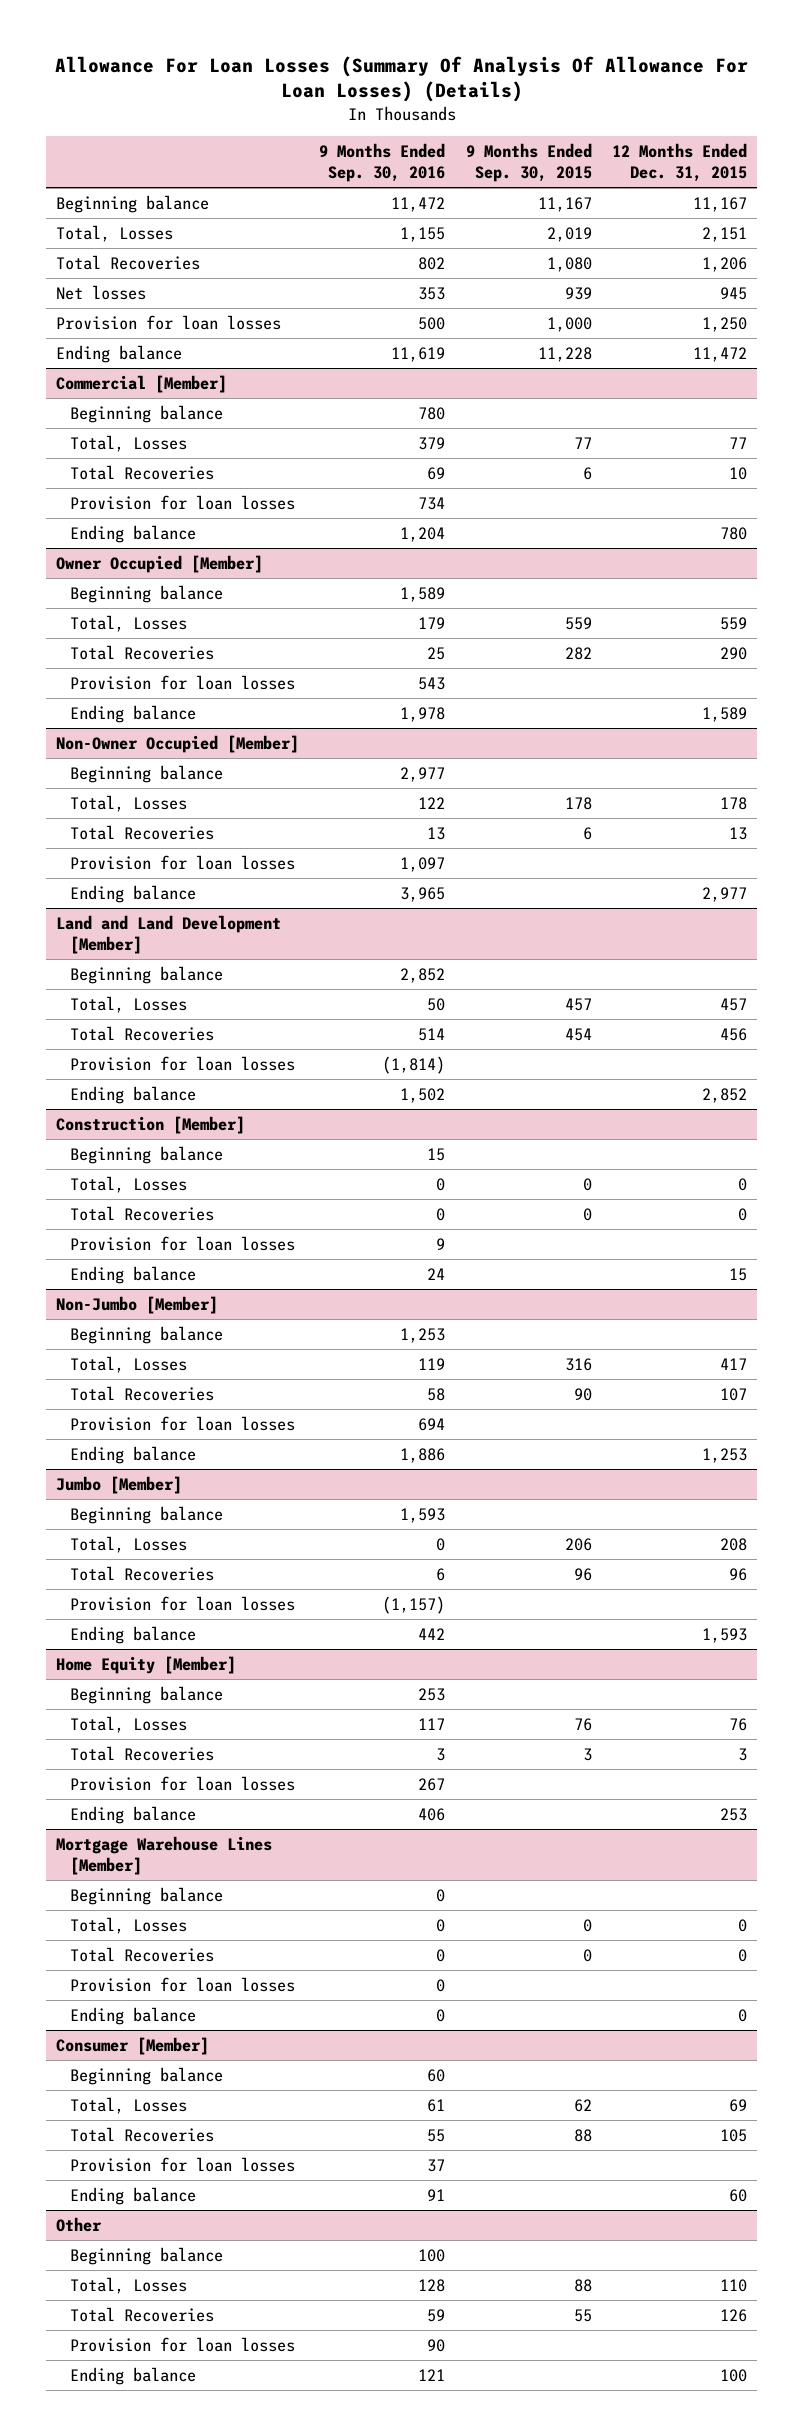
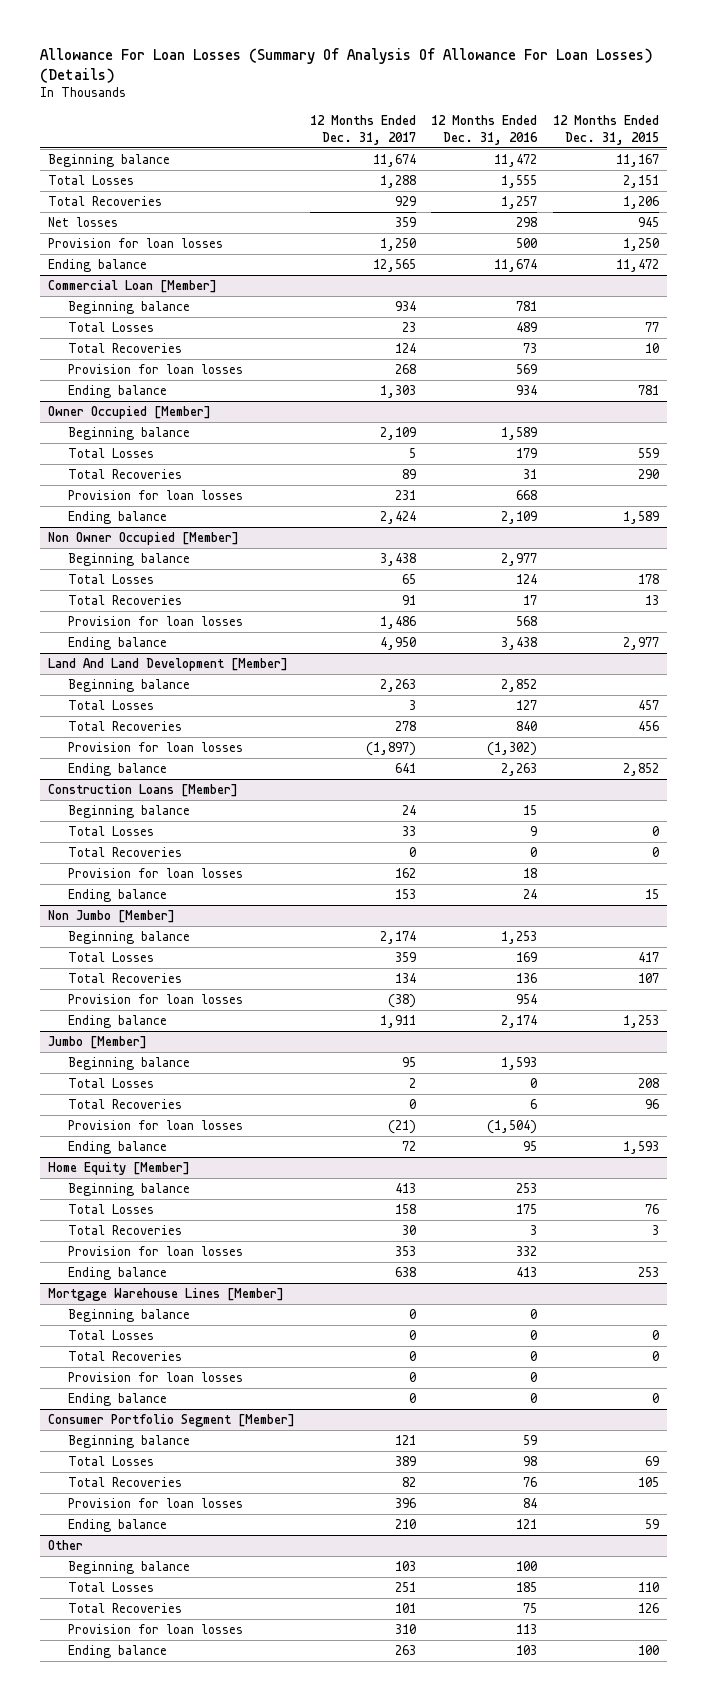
- | 9 Months Ended Sep. 30, 2016 | 9 Months Ended Sep. 30, 2015 | 12 Months Ended Dec. 31, 2015
+ | 12 Months Ended Dec. 31, 2017 | 12 Months Ended Dec. 31, 2016 | 12 Months Ended Dec. 31, 2015
- Total, Losses | 1,155 | 2,019 | 2,151
+ Total Losses | 1,288 | 1,555 | 2,151
- Commercial [Member]
+ Commercial Loan [Member]
- Total, Losses | 379 | 77 | 77
+ Total Losses | 23 | 489 | 77
- Ending balance | 1,204 | | 780
+ Ending balance | 1,303 | 934 | 781
@ Owner Occupied [Member]
- Total, Losses | 179 | 559 | 559
+ Total Losses | 5 | 179 | 559
- Non-Owner Occupied [Member]
+ Non Owner Occupied [Member]
- Total, Losses | 122 | 178 | 178
+ Total Losses | 65 | 124 | 178
- Land and Land Development [Member]
+ Land And Land Development [Member]
- Total, Losses | 50 | 457 | 457
+ Total Losses | 3 | 127 | 457
- Construction [Member]
+ Construction Loans [Member]
- Total, Losses | 0 | 0 | 0
+ Total Losses | 33 | 9 | 0
- Non-Jumbo [Member]
+ Non Jumbo [Member]
- Total, Losses | 119 | 316 | 417
+ Total Losses | 359 | 169 | 417
@ Jumbo [Member]
- Total, Losses | 0 | 206 | 208
+ Total Losses | 2 | 0 | 208
@ Home Equity [Member]
- Total, Losses | 117 | 76 | 76
+ Total Losses | 158 | 175 | 76
@ Mortgage Warehouse Lines [Member]
- Total, Losses | 0 | 0 | 0
+ Total Losses | 0 | 0 | 0
- Consumer [Member]
+ Consumer Portfolio Segment [Member]
- Total, Losses | 61 | 62 | 69
+ Total Losses | 389 | 98 | 69
- Ending balance | 91 | | 60
+ Ending balance | 210 | 121 | 59
@ Other
- Total, Losses | 128 | 88 | 110
+ Total Losses | 251 | 185 | 110

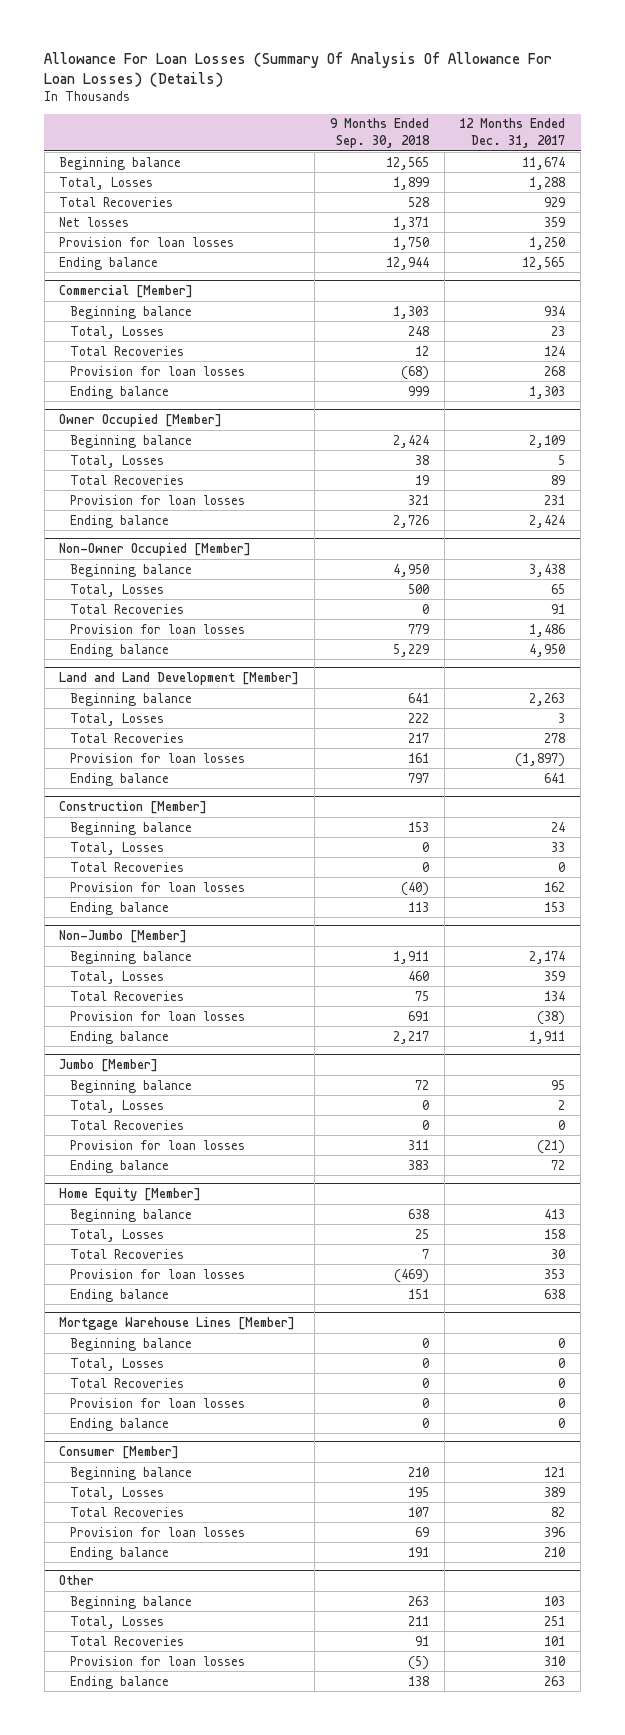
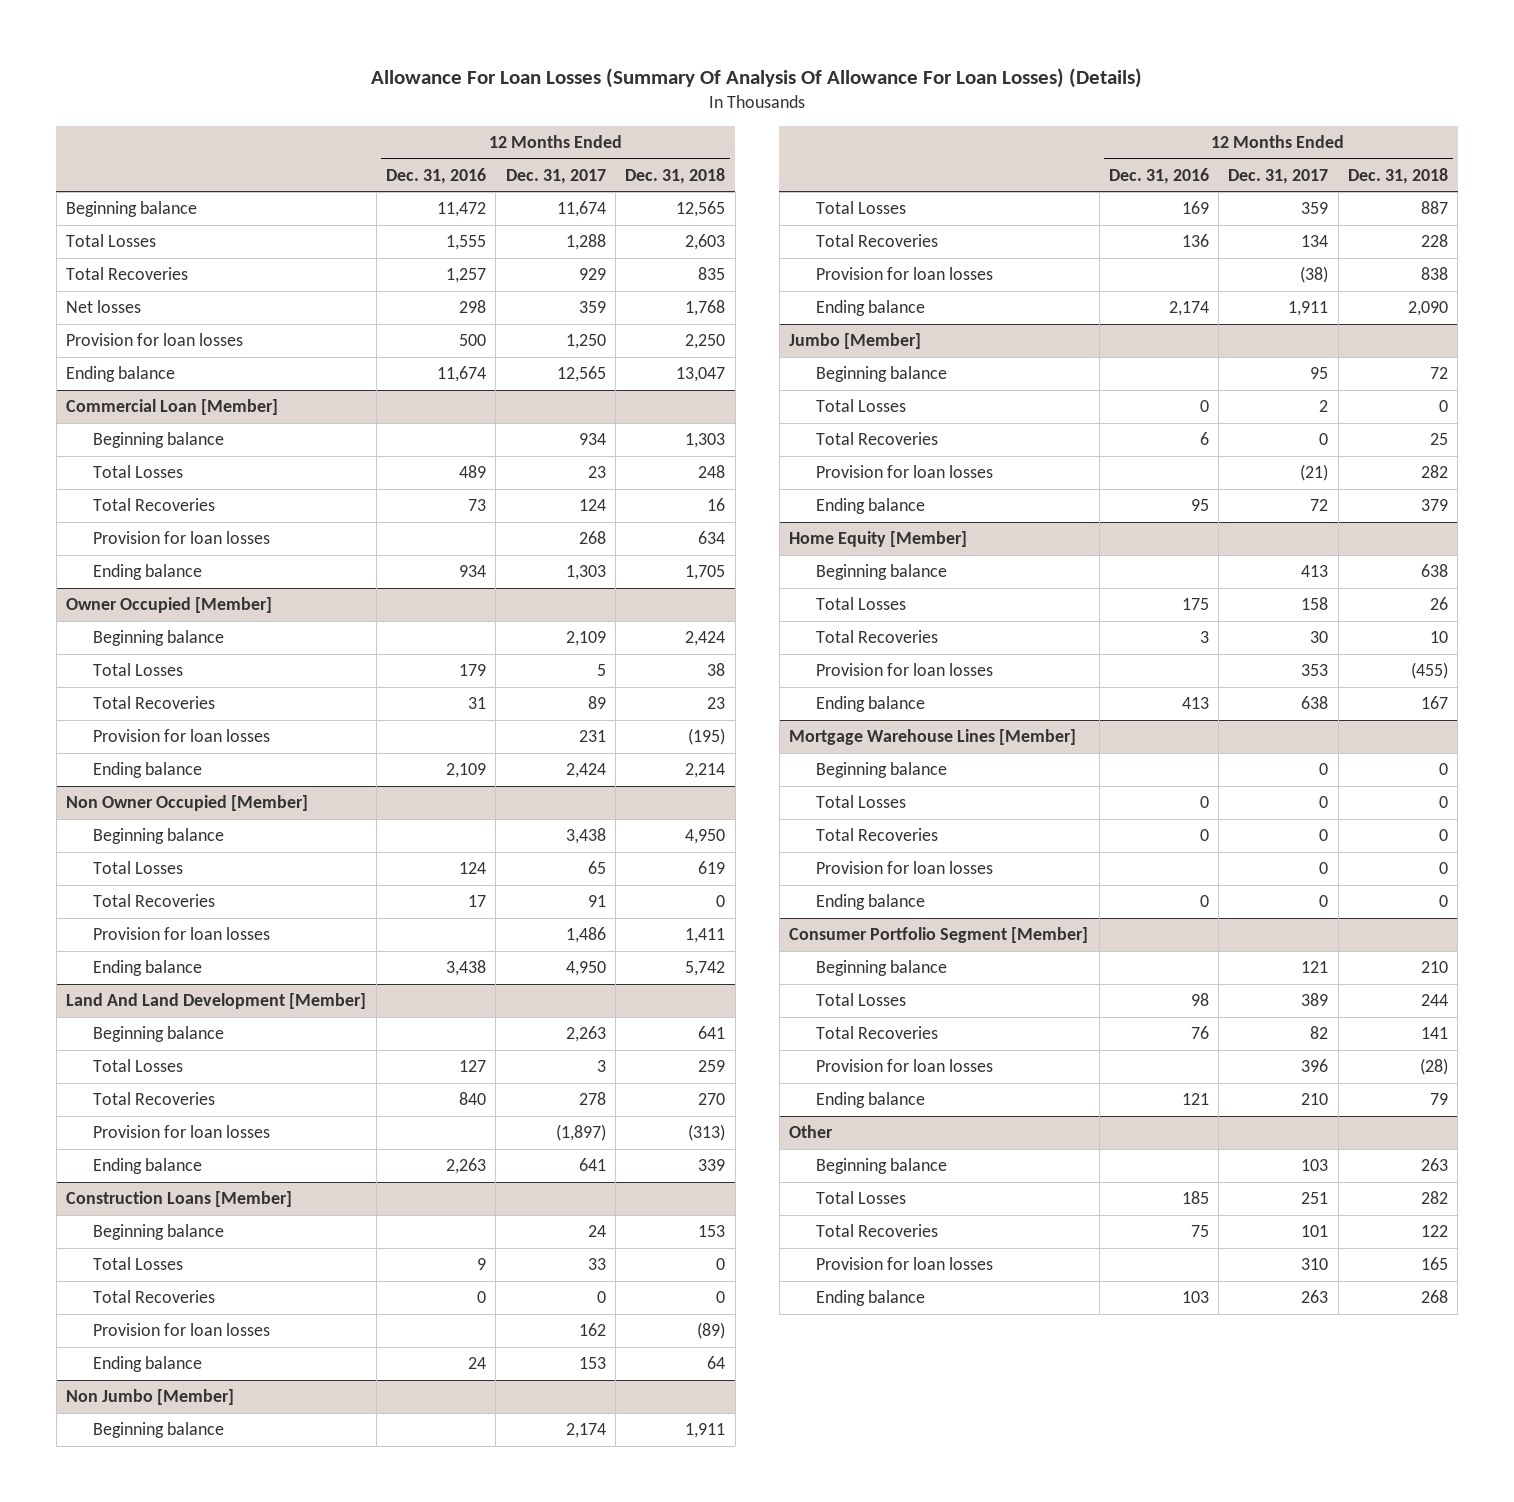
- | 9 Months Ended Sep. 30, 2018 | 12 Months Ended Dec. 31, 2017
+ | 12 Months Ended Dec. 31, 2016 | 12 Months Ended Dec. 31, 2017 | 12 Months Ended Dec. 31, 2018
- Total, Losses | 1,899 | 1,288
+ Total Losses | 1,555 | 1,288 | 2,603
- Commercial [Member]
+ Commercial Loan [Member]
- Total, Losses | 248 | 23
+ Total Losses | 489 | 23 | 248
@ Owner Occupied [Member]
- Total, Losses | 38 | 5
+ Total Losses | 179 | 5 | 38
- Non-Owner Occupied [Member]
+ Non Owner Occupied [Member]
- Total, Losses | 500 | 65
+ Total Losses | 124 | 65 | 619
- Land and Land Development [Member]
+ Land And Land Development [Member]
- Total, Losses | 222 | 3
+ Total Losses | 127 | 3 | 259
- Construction [Member]
+ Construction Loans [Member]
- Total, Losses | 0 | 33
+ Total Losses | 9 | 33 | 0
- Non-Jumbo [Member]
+ Non Jumbo [Member]
- Total, Losses | 460 | 359
+ Total Losses | 169 | 359 | 887
@ Jumbo [Member]
- Total, Losses | 0 | 2
+ Total Losses | 0 | 2 | 0
@ Home Equity [Member]
- Total, Losses | 25 | 158
+ Total Losses | 175 | 158 | 26
@ Mortgage Warehouse Lines [Member]
- Total, Losses | 0 | 0
+ Total Losses | 0 | 0 | 0
- Consumer [Member]
+ Consumer Portfolio Segment [Member]
- Total, Losses | 195 | 389
+ Total Losses | 98 | 389 | 244
@ Other
- Total, Losses | 211 | 251
+ Total Losses | 185 | 251 | 282

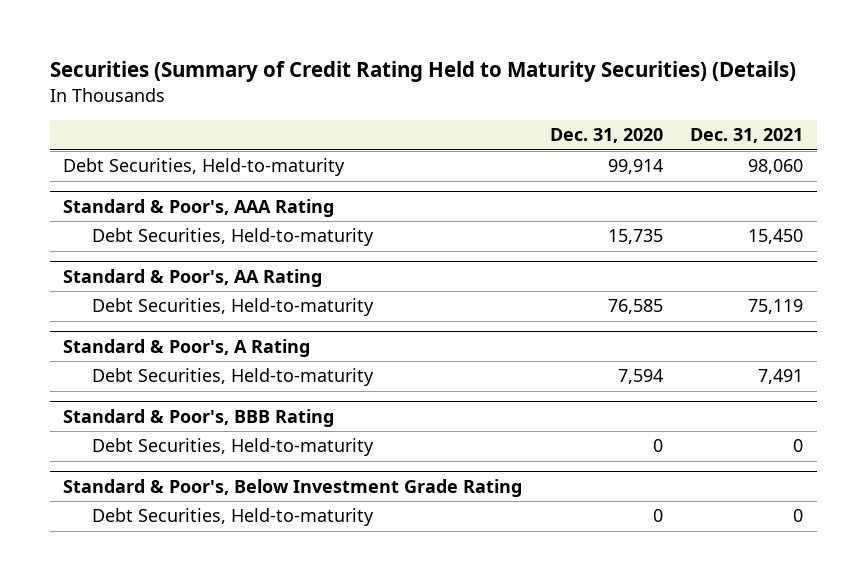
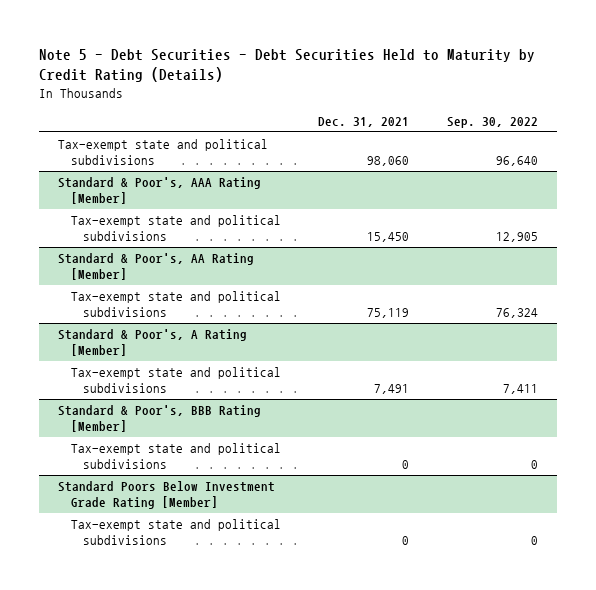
- Securities (Summary of Credit Rating Held to Maturity Securities) (Details)
+ Note 5 - Debt Securities - Debt Securities Held to Maturity by Credit Rating (Details)
- | Dec. 31, 2020 | Dec. 31, 2021
+ | Dec. 31, 2021 | Sep. 30, 2022
- Debt Securities, Held-to-maturity | 99,914 | 98,060
- Standard & Poor's, AAA Rating
- Debt Securities, Held-to-maturity | 15,735 | 15,450
- Standard & Poor's, AA Rating
- Debt Securities, Held-to-maturity | 76,585 | 75,119
- Standard & Poor's, A Rating
- Debt Securities, Held-to-maturity | 7,594 | 7,491
- Standard & Poor's, BBB Rating
- Debt Securities, Held-to-maturity | 0 | 0
- Standard & Poor's, Below Investment Grade Rating
- Debt Securities, Held-to-maturity | 0 | 0
+ Tax-exempt state and political subdivisions | 98,060 | 96,640
+ Standard & Poor's, AAA Rating [Member]
+ Tax-exempt state and political subdivisions | 15,450 | 12,905
+ Standard & Poor's, AA Rating [Member]
+ Tax-exempt state and political subdivisions | 75,119 | 76,324
+ Standard & Poor's, A Rating [Member]
+ Tax-exempt state and political subdivisions | 7,491 | 7,411
+ Standard & Poor's, BBB Rating [Member]
+ Tax-exempt state and political subdivisions | 0 | 0
+ Standard Poors Below Investment Grade Rating [Member]
+ Tax-exempt state and political subdivisions | 0 | 0

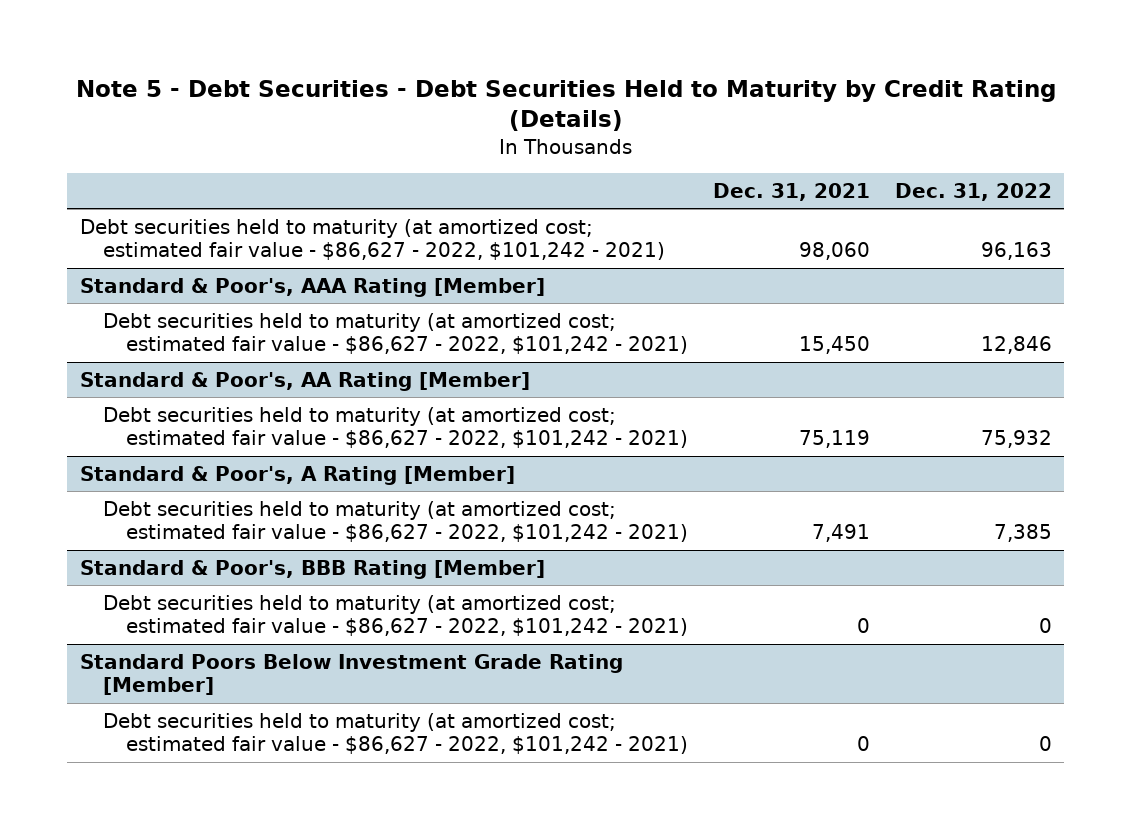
- | Dec. 31, 2021 | Sep. 30, 2022
+ | Dec. 31, 2021 | Dec. 31, 2022
- Tax-exempt state and political subdivisions | 98,060 | 96,640
+ Debt securities held to maturity (at amortized cost; estimated fair value - $86,627 - 2022, $101,242 - 2021) | 98,060 | 96,163
@ Standard & Poor's, AAA Rating [Member]
- Tax-exempt state and political subdivisions | 15,450 | 12,905
+ Debt securities held to maturity (at amortized cost; estimated fair value - $86,627 - 2022, $101,242 - 2021) | 15,450 | 12,846
@ Standard & Poor's, AA Rating [Member]
- Tax-exempt state and political subdivisions | 75,119 | 76,324
+ Debt securities held to maturity (at amortized cost; estimated fair value - $86,627 - 2022, $101,242 - 2021) | 75,119 | 75,932
@ Standard & Poor's, A Rating [Member]
- Tax-exempt state and political subdivisions | 7,491 | 7,411
+ Debt securities held to maturity (at amortized cost; estimated fair value - $86,627 - 2022, $101,242 - 2021) | 7,491 | 7,385
@ Standard & Poor's, BBB Rating [Member]
- Tax-exempt state and political subdivisions | 0 | 0
+ Debt securities held to maturity (at amortized cost; estimated fair value - $86,627 - 2022, $101,242 - 2021) | 0 | 0
@ Standard Poors Below Investment Grade Rating [Member]
- Tax-exempt state and political subdivisions | 0 | 0
+ Debt securities held to maturity (at amortized cost; estimated fair value - $86,627 - 2022, $101,242 - 2021) | 0 | 0

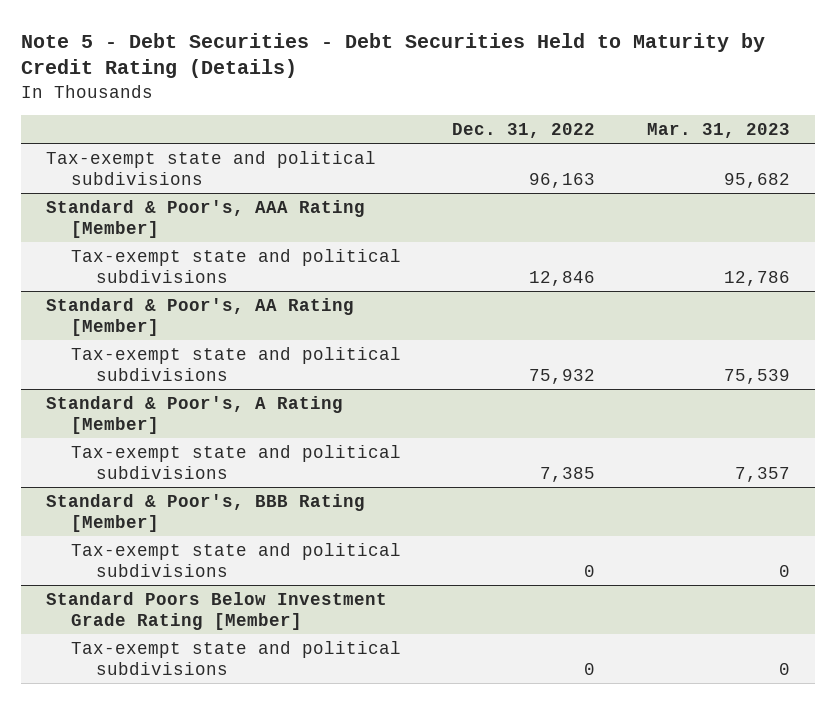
- | Dec. 31, 2021 | Dec. 31, 2022
+ | Dec. 31, 2022 | Mar. 31, 2023
- Debt securities held to maturity (at amortized cost; estimated fair value - $86,627 - 2022, $101,242 - 2021) | 98,060 | 96,163
+ Tax-exempt state and political subdivisions | 96,163 | 95,682
@ Standard & Poor's, AAA Rating [Member]
- Debt securities held to maturity (at amortized cost; estimated fair value - $86,627 - 2022, $101,242 - 2021) | 15,450 | 12,846
+ Tax-exempt state and political subdivisions | 12,846 | 12,786
@ Standard & Poor's, AA Rating [Member]
- Debt securities held to maturity (at amortized cost; estimated fair value - $86,627 - 2022, $101,242 - 2021) | 75,119 | 75,932
+ Tax-exempt state and political subdivisions | 75,932 | 75,539
@ Standard & Poor's, A Rating [Member]
- Debt securities held to maturity (at amortized cost; estimated fair value - $86,627 - 2022, $101,242 - 2021) | 7,491 | 7,385
+ Tax-exempt state and political subdivisions | 7,385 | 7,357
@ Standard & Poor's, BBB Rating [Member]
- Debt securities held to maturity (at amortized cost; estimated fair value - $86,627 - 2022, $101,242 - 2021) | 0 | 0
+ Tax-exempt state and political subdivisions | 0 | 0
@ Standard Poors Below Investment Grade Rating [Member]
- Debt securities held to maturity (at amortized cost; estimated fair value - $86,627 - 2022, $101,242 - 2021) | 0 | 0
+ Tax-exempt state and political subdivisions | 0 | 0

